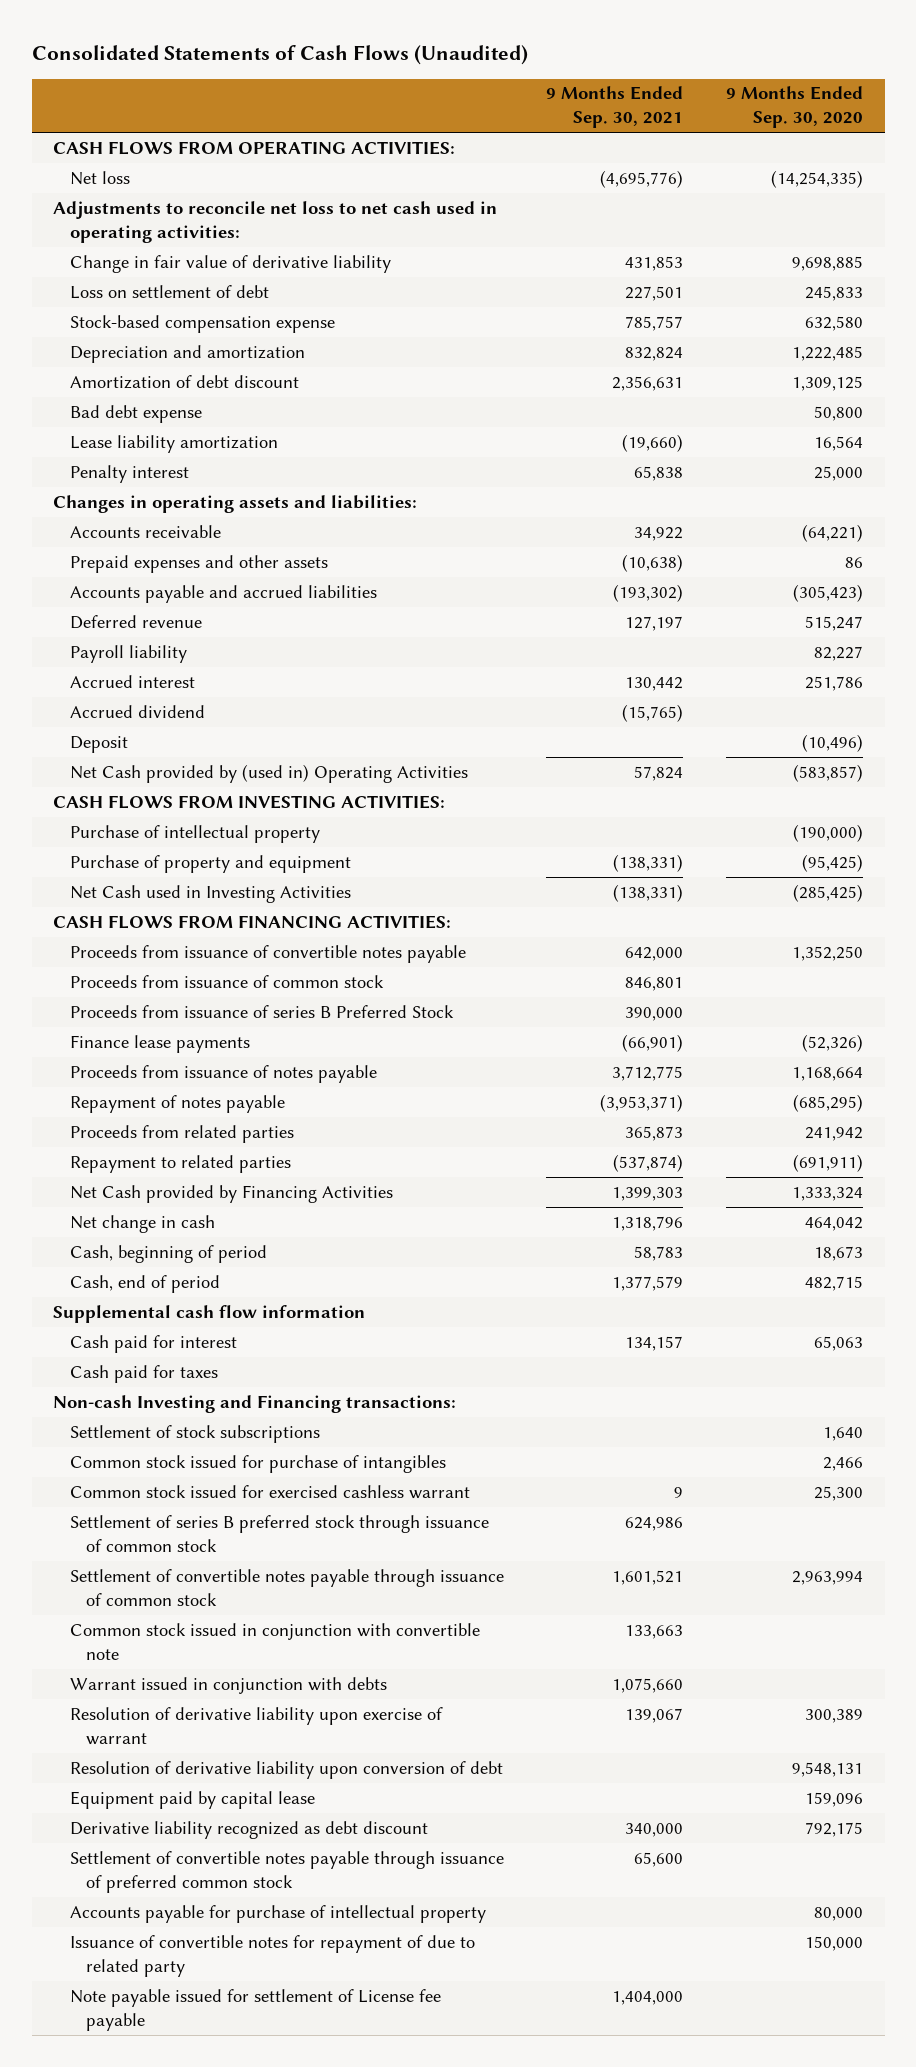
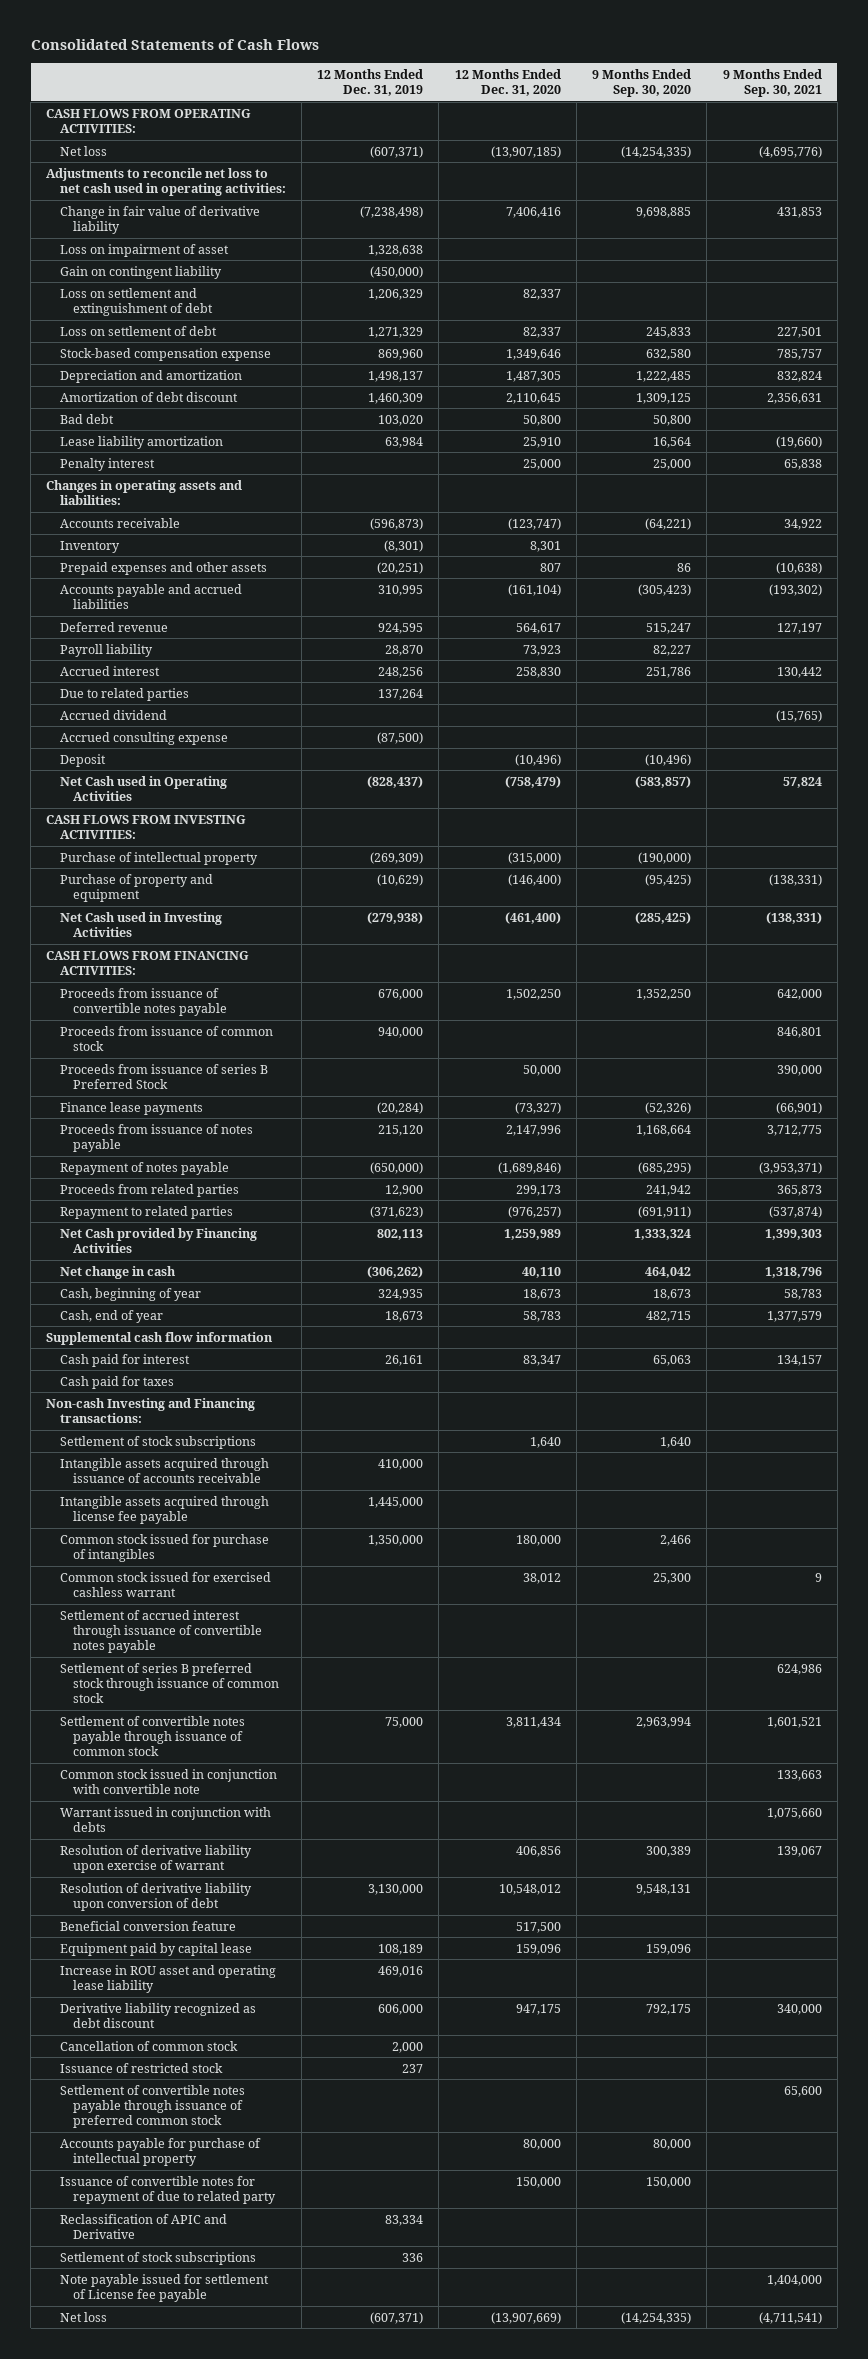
- Consolidated Statements of Cash Flows (Unaudited)
+ Consolidated Statements of Cash Flows
- | 9 Months Ended Sep. 30, 2021 | 9 Months Ended Sep. 30, 2020
+ | 12 Months Ended Dec. 31, 2019 | 12 Months Ended Dec. 31, 2020 | 9 Months Ended Sep. 30, 2020 | 9 Months Ended Sep. 30, 2021
+ Loss on impairment of asset | 1,328,638 | | |
+ Gain on contingent liability | (450,000) | | |
+ Loss on settlement and extinguishment of debt | 1,206,329 | 82,337 | |
- Bad debt expense | | 50,800
+ Bad debt | 103,020 | 50,800 | 50,800 |
+ Inventory | (8,301) | 8,301 | |
+ Due to related parties | 137,264 | | |
+ Accrued consulting expense | (87,500) | | |
- Net Cash provided by (used in) Operating Activities | 57,824 | (583,857)
+ Net Cash used in Operating Activities | (828,437) | (758,479) | (583,857) | 57,824
- Cash, beginning of period | 58,783 | 18,673
- Cash, end of period | 1,377,579 | 482,715
+ Cash, beginning of year | 324,935 | 18,673 | 18,673 | 58,783
+ Cash, end of year | 18,673 | 58,783 | 482,715 | 1,377,579
+ Intangible assets acquired through issuance of accounts receivable | 410,000 | | |
+ Intangible assets acquired through license fee payable | 1,445,000 | | |
+ Settlement of accrued interest through issuance of convertible notes payable
+ Beneficial conversion feature | | 517,500 | |
+ Increase in ROU asset and operating lease liability | 469,016 | | |
+ Cancellation of common stock | 2,000 | | |
+ Issuance of restricted stock | 237 | | |
+ Reclassification of APIC and Derivative | 83,334 | | |
+ Settlement of stock subscriptions | 336 | | |
+ Net loss | (607,371) | (13,907,669) | (14,254,335) | (4,711,541)

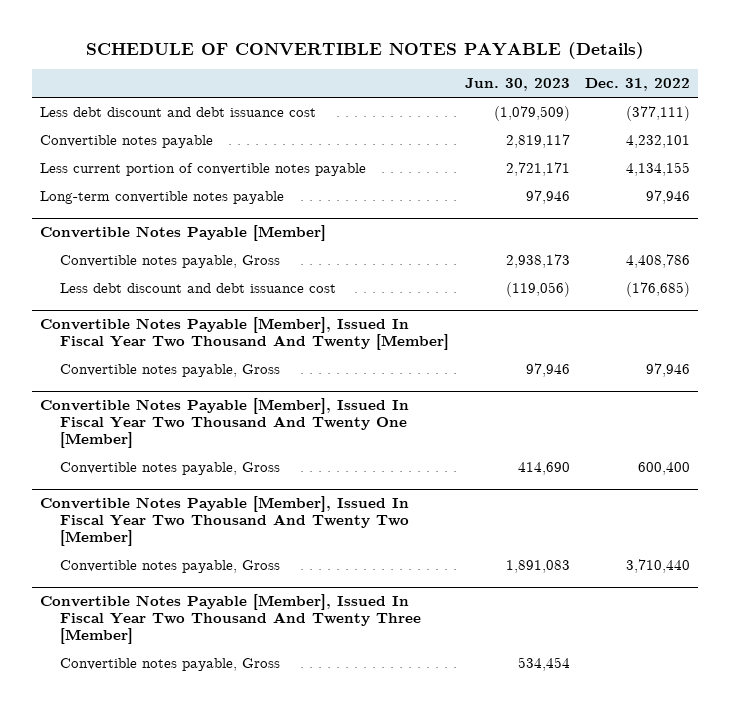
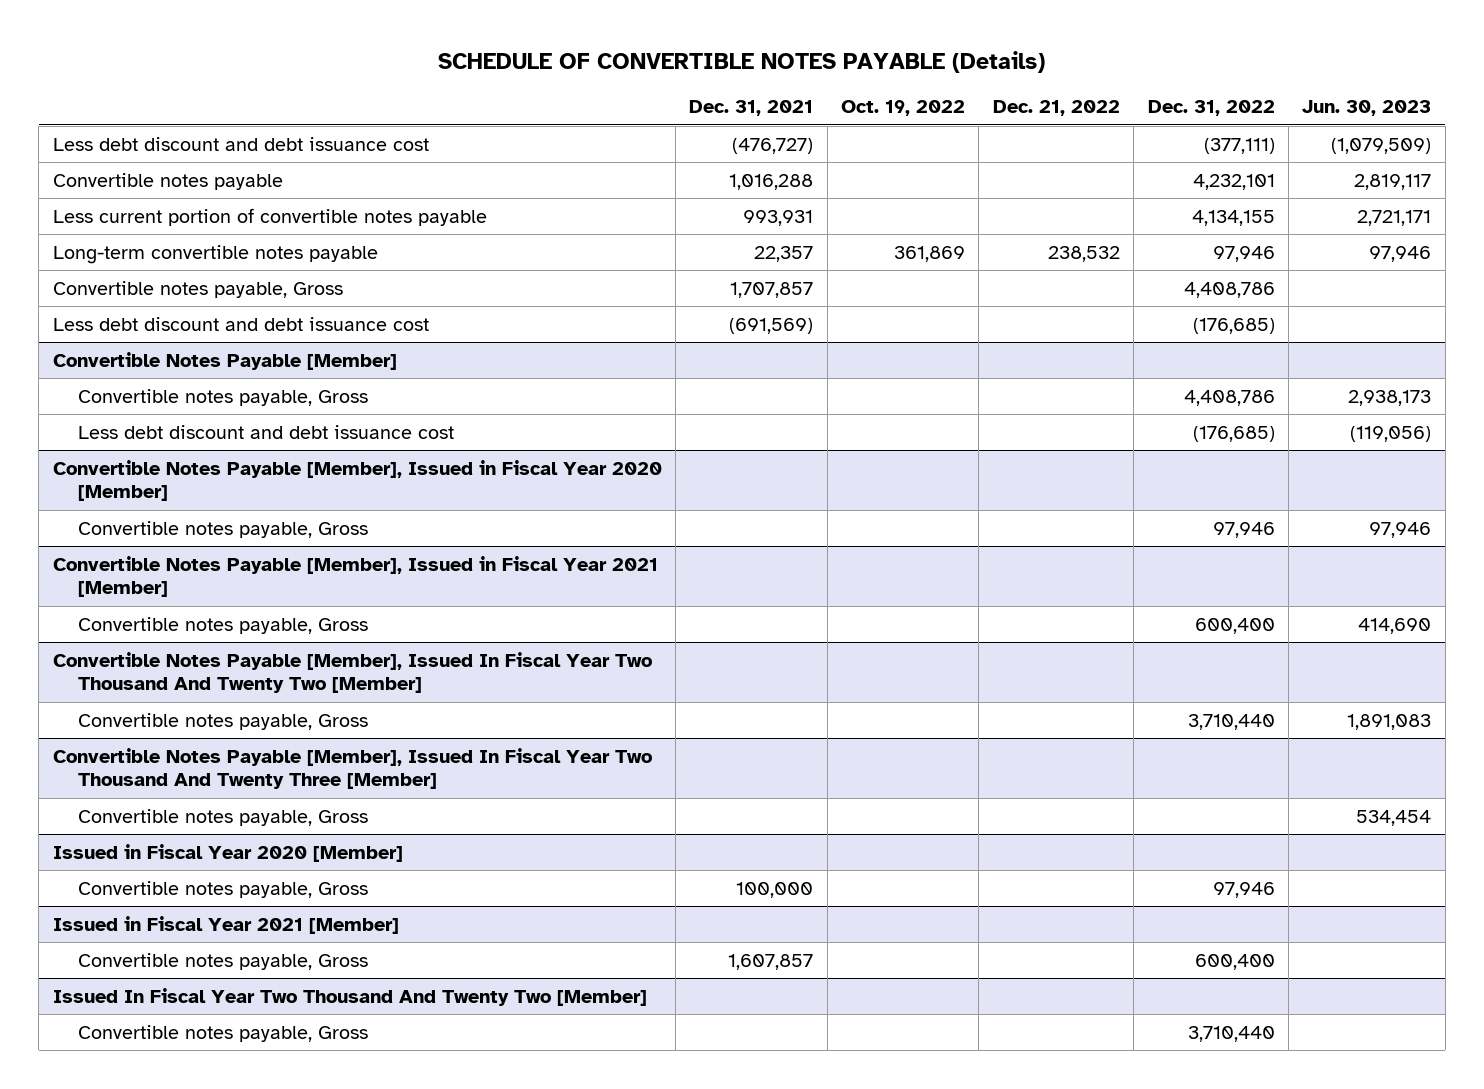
- | Jun. 30, 2023 | Dec. 31, 2022
+ | Dec. 31, 2021 | Oct. 19, 2022 | Dec. 21, 2022 | Dec. 31, 2022 | Jun. 30, 2023
+ Convertible notes payable, Gross | 1,707,857 | | | 4,408,786 |
+ Less debt discount and debt issuance cost | (691,569) | | | (176,685) |
- Convertible Notes Payable [Member], Issued In Fiscal Year Two Thousand And Twenty [Member]
+ Convertible Notes Payable [Member], Issued in Fiscal Year 2020 [Member]
- Convertible Notes Payable [Member], Issued In Fiscal Year Two Thousand And Twenty One [Member]
+ Convertible Notes Payable [Member], Issued in Fiscal Year 2021 [Member]
+ Issued in Fiscal Year 2020 [Member]
+ Convertible notes payable, Gross | 100,000 | | | 97,946 |
+ Issued in Fiscal Year 2021 [Member]
+ Convertible notes payable, Gross | 1,607,857 | | | 600,400 |
+ Issued In Fiscal Year Two Thousand And Twenty Two [Member]
+ Convertible notes payable, Gross | | | | 3,710,440 |

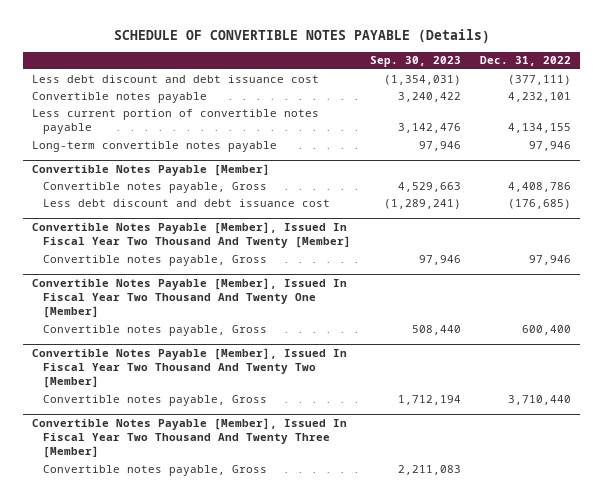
- | Dec. 31, 2021 | Oct. 19, 2022 | Dec. 21, 2022 | Dec. 31, 2022 | Jun. 30, 2023
+ | Sep. 30, 2023 | Dec. 31, 2022
- Convertible notes payable, Gross | 1,707,857 | | | 4,408,786 |
- Less debt discount and debt issuance cost | (691,569) | | | (176,685) |
- Convertible Notes Payable [Member], Issued in Fiscal Year 2020 [Member]
+ Convertible Notes Payable [Member], Issued In Fiscal Year Two Thousand And Twenty [Member]
- Convertible Notes Payable [Member], Issued in Fiscal Year 2021 [Member]
+ Convertible Notes Payable [Member], Issued In Fiscal Year Two Thousand And Twenty One [Member]
- Issued in Fiscal Year 2020 [Member]
- Convertible notes payable, Gross | 100,000 | | | 97,946 |
- Issued in Fiscal Year 2021 [Member]
- Convertible notes payable, Gross | 1,607,857 | | | 600,400 |
- Issued In Fiscal Year Two Thousand And Twenty Two [Member]
- Convertible notes payable, Gross | | | | 3,710,440 |

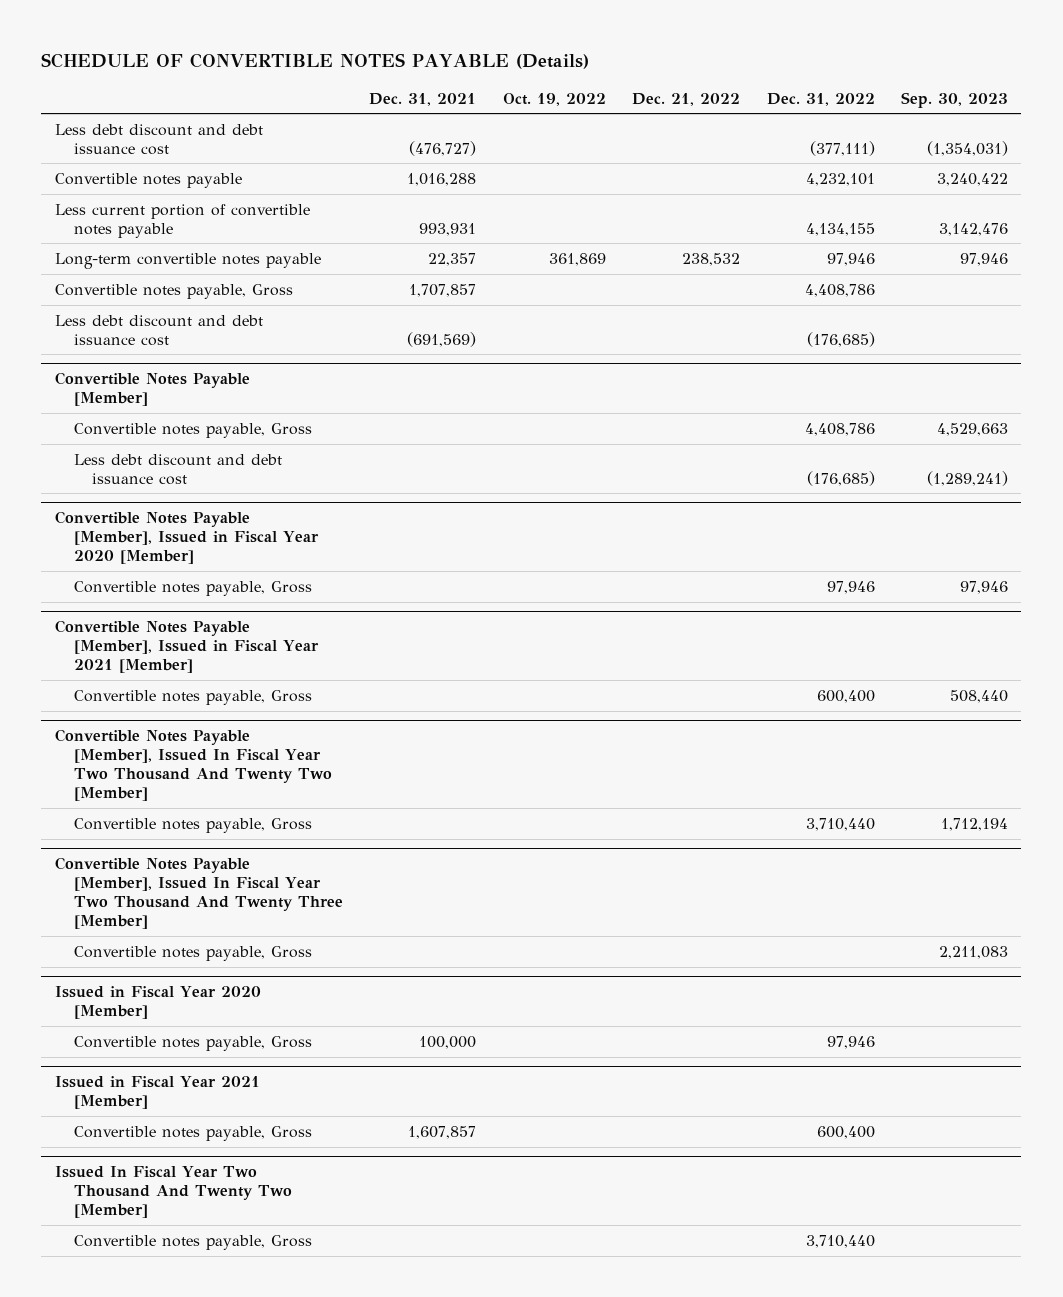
- | Sep. 30, 2023 | Dec. 31, 2022
+ | Dec. 31, 2021 | Oct. 19, 2022 | Dec. 21, 2022 | Dec. 31, 2022 | Sep. 30, 2023
+ Convertible notes payable, Gross | 1,707,857 | | | 4,408,786 |
+ Less debt discount and debt issuance cost | (691,569) | | | (176,685) |
- Convertible Notes Payable [Member], Issued In Fiscal Year Two Thousand And Twenty [Member]
+ Convertible Notes Payable [Member], Issued in Fiscal Year 2020 [Member]
- Convertible Notes Payable [Member], Issued In Fiscal Year Two Thousand And Twenty One [Member]
+ Convertible Notes Payable [Member], Issued in Fiscal Year 2021 [Member]
+ Issued in Fiscal Year 2020 [Member]
+ Convertible notes payable, Gross | 100,000 | | | 97,946 |
+ Issued in Fiscal Year 2021 [Member]
+ Convertible notes payable, Gross | 1,607,857 | | | 600,400 |
+ Issued In Fiscal Year Two Thousand And Twenty Two [Member]
+ Convertible notes payable, Gross | | | | 3,710,440 |

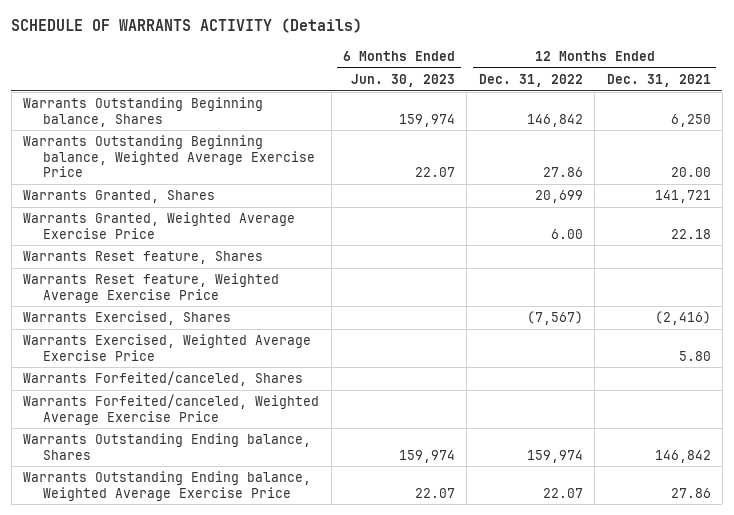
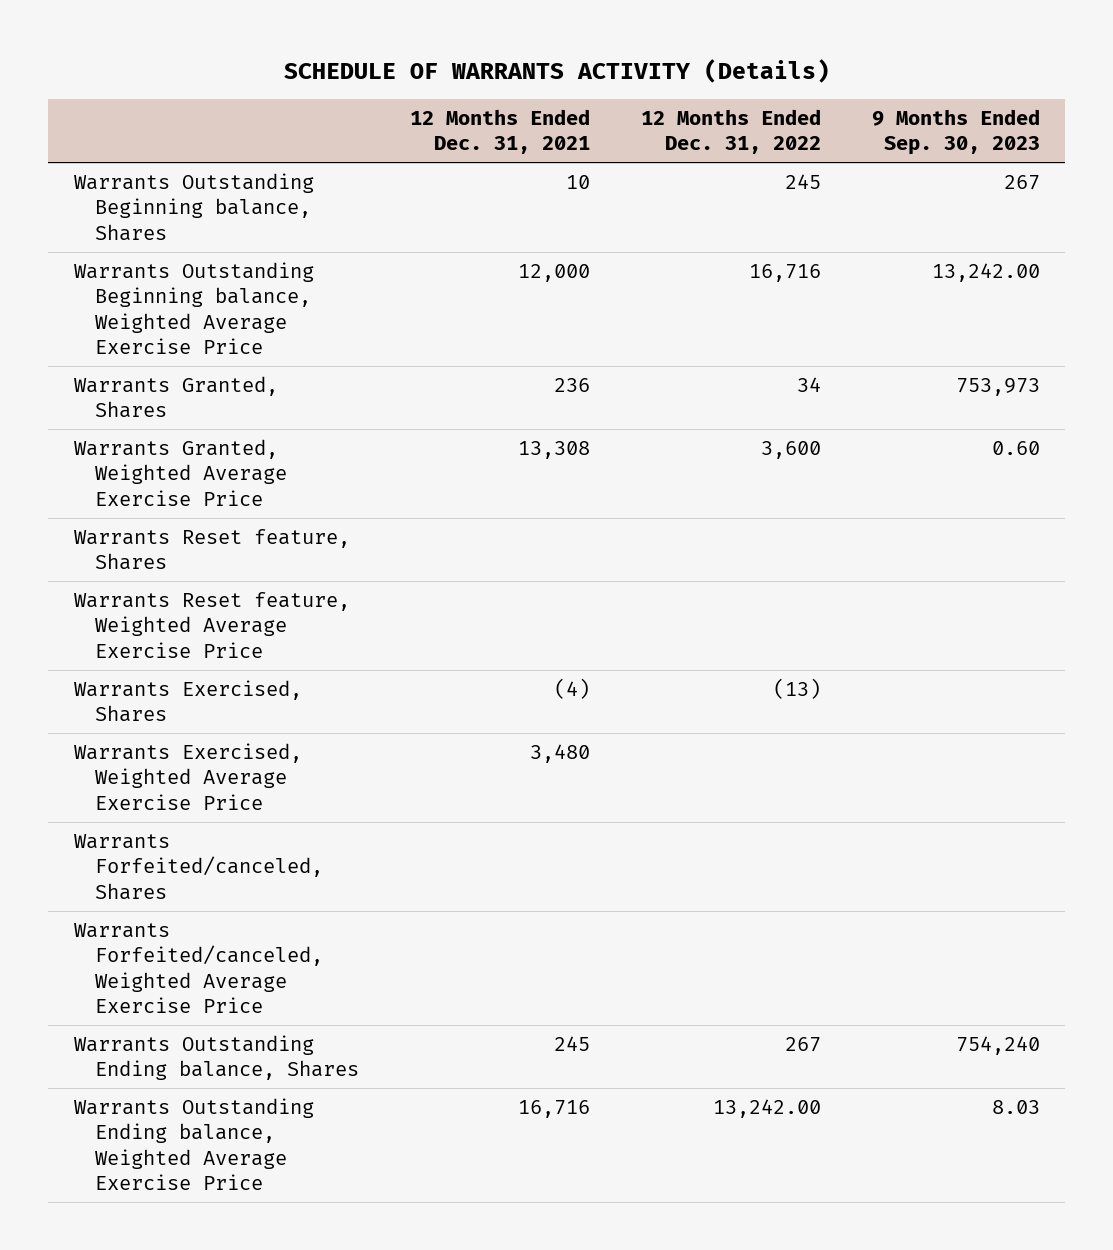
- | 6 Months Ended Jun. 30, 2023 | 12 Months Ended Dec. 31, 2022 | 12 Months Ended Dec. 31, 2021
+ | 12 Months Ended Dec. 31, 2021 | 12 Months Ended Dec. 31, 2022 | 9 Months Ended Sep. 30, 2023
- Warrants Outstanding Beginning balance, Shares | 159,974 | 146,842 | 6,250
- Warrants Outstanding Beginning balance, Weighted Average Exercise Price | 22.07 | 27.86 | 20.00
- Warrants Granted, Shares | | 20,699 | 141,721
- Warrants Granted, Weighted Average Exercise Price | | 6.00 | 22.18
+ Warrants Outstanding Beginning balance, Shares | 10 | 245 | 267
+ Warrants Outstanding Beginning balance, Weighted Average Exercise Price | 12,000 | 16,716 | 13,242.00
+ Warrants Granted, Shares | 236 | 34 | 753,973
+ Warrants Granted, Weighted Average Exercise Price | 13,308 | 3,600 | 0.60
- Warrants Exercised, Shares | | (7,567) | (2,416)
- Warrants Exercised, Weighted Average Exercise Price | | | 5.80
+ Warrants Exercised, Shares | (4) | (13) |
+ Warrants Exercised, Weighted Average Exercise Price | 3,480 | |
- Warrants Outstanding Ending balance, Shares | 159,974 | 159,974 | 146,842
- Warrants Outstanding Ending balance, Weighted Average Exercise Price | 22.07 | 22.07 | 27.86
+ Warrants Outstanding Ending balance, Shares | 245 | 267 | 754,240
+ Warrants Outstanding Ending balance, Weighted Average Exercise Price | 16,716 | 13,242.00 | 8.03

